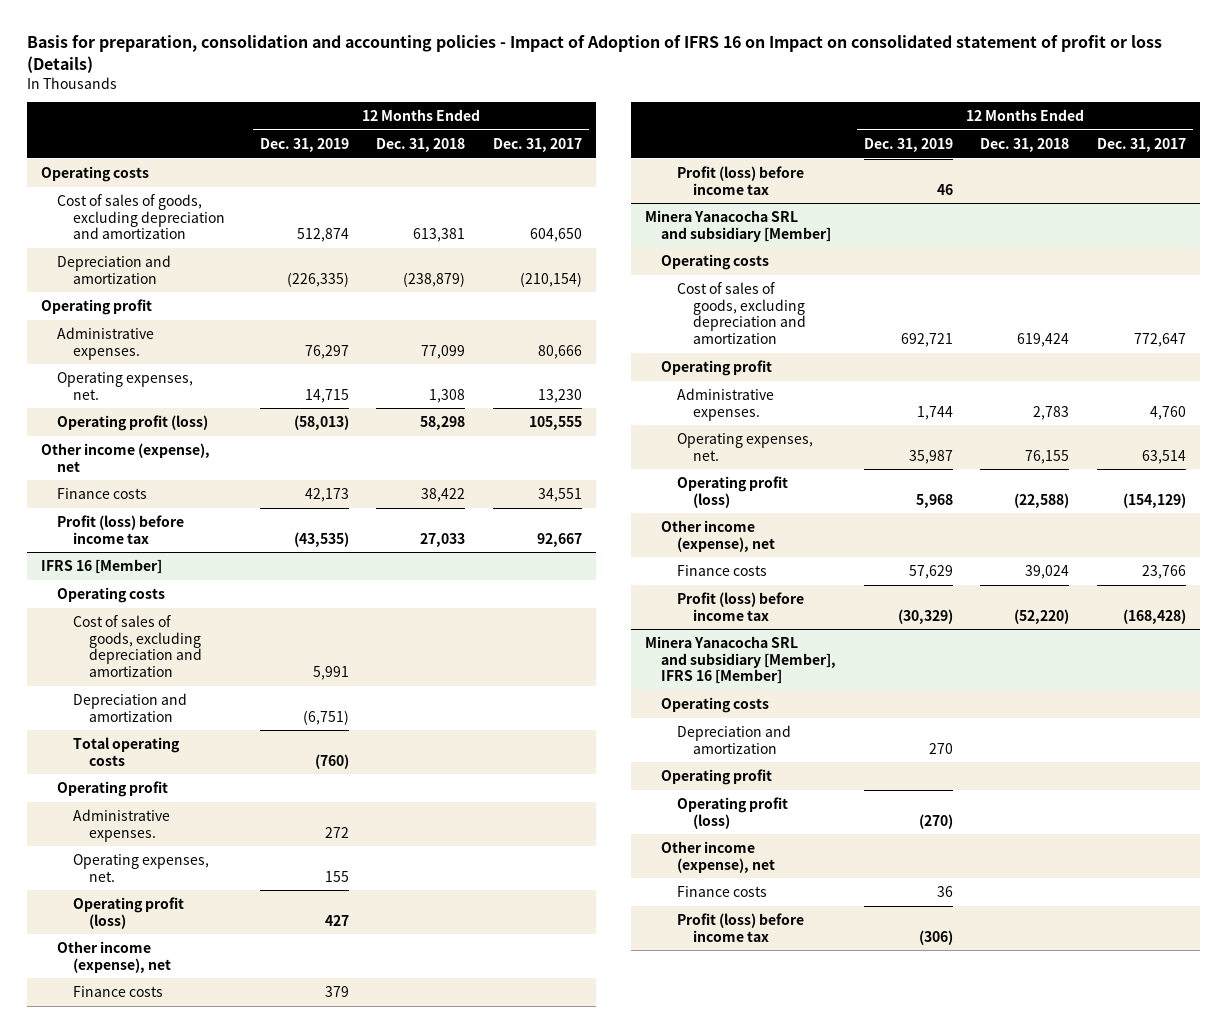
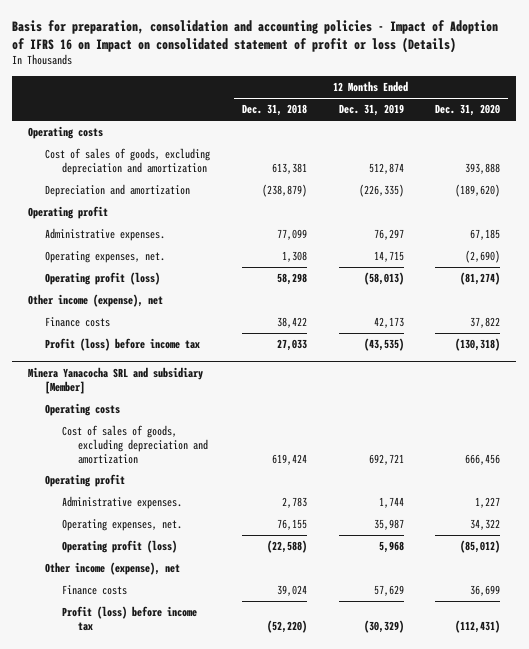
- | 12 Months Ended Dec. 31, 2019 | 12 Months Ended Dec. 31, 2018 | 12 Months Ended Dec. 31, 2017
+ | 12 Months Ended Dec. 31, 2018 | 12 Months Ended Dec. 31, 2019 | 12 Months Ended Dec. 31, 2020
- IFRS 16 [Member]
- Operating costs
- Cost of sales of goods, excluding depreciation and amortization | 5,991 | |
- Depreciation and amortization | (6,751) | |
- Total operating costs | (760) | |
- Operating profit
- Administrative expenses. | 272 | |
- Operating expenses, net. | 155 | |
- Operating profit (loss) | 427 | |
- Other income (expense), net
- Finance costs | 379 | |
- Profit (loss) before income tax | 46 | |
- Minera Yanacocha SRL and subsidiary [Member], IFRS 16 [Member]
- Operating costs
- Depreciation and amortization | 270 | |
- Operating profit
- Operating profit (loss) | (270) | |
- Other income (expense), net
- Finance costs | 36 | |
- Profit (loss) before income tax | (306) | |

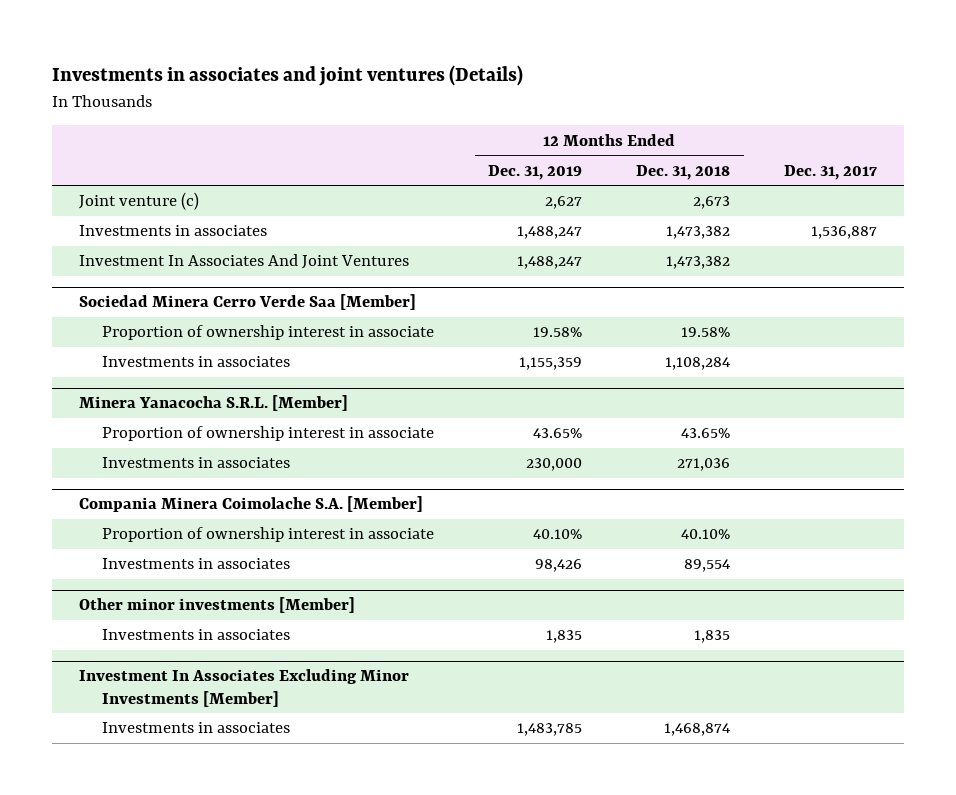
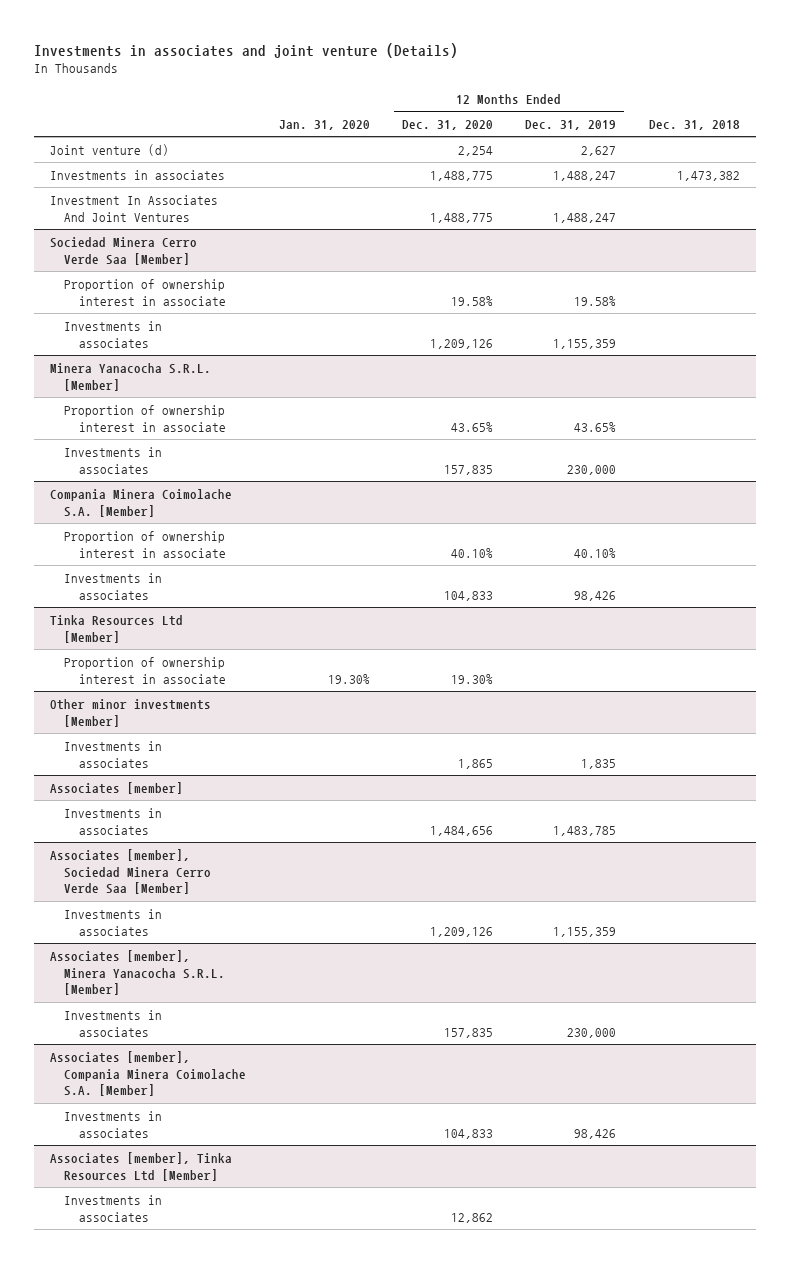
- Investments in associates and joint ventures (Details)
+ Investments in associates and joint venture (Details)
- | 12 Months Ended Dec. 31, 2019 | 12 Months Ended Dec. 31, 2018 | Dec. 31, 2017
+ | Jan. 31, 2020 | 12 Months Ended Dec. 31, 2020 | 12 Months Ended Dec. 31, 2019 | Dec. 31, 2018
- Joint venture (c) | 2,627 | 2,673 |
+ Joint venture (d) | | 2,254 | 2,627 |
+ Tinka Resources Ltd [Member]
+ Proportion of ownership interest in associate | 19.30% | 19.30% | |
- Investment In Associates Excluding Minor Investments [Member]
+ Associates [member]
+ Associates [member], Sociedad Minera Cerro Verde Saa [Member]
+ Investments in associates | | 1,209,126 | 1,155,359 |
+ Associates [member], Minera Yanacocha S.R.L. [Member]
+ Investments in associates | | 157,835 | 230,000 |
+ Associates [member], Compania Minera Coimolache S.A. [Member]
+ Investments in associates | | 104,833 | 98,426 |
+ Associates [member], Tinka Resources Ltd [Member]
+ Investments in associates | | 12,862 | |

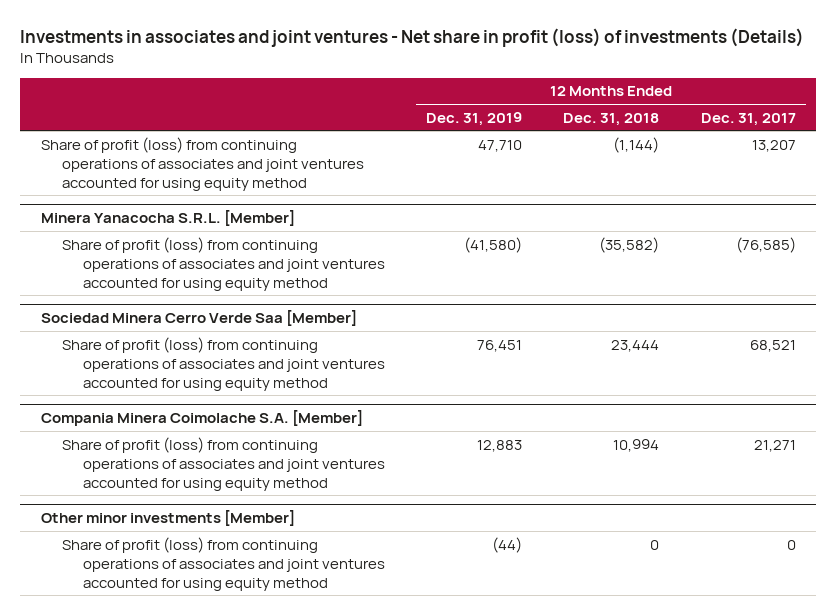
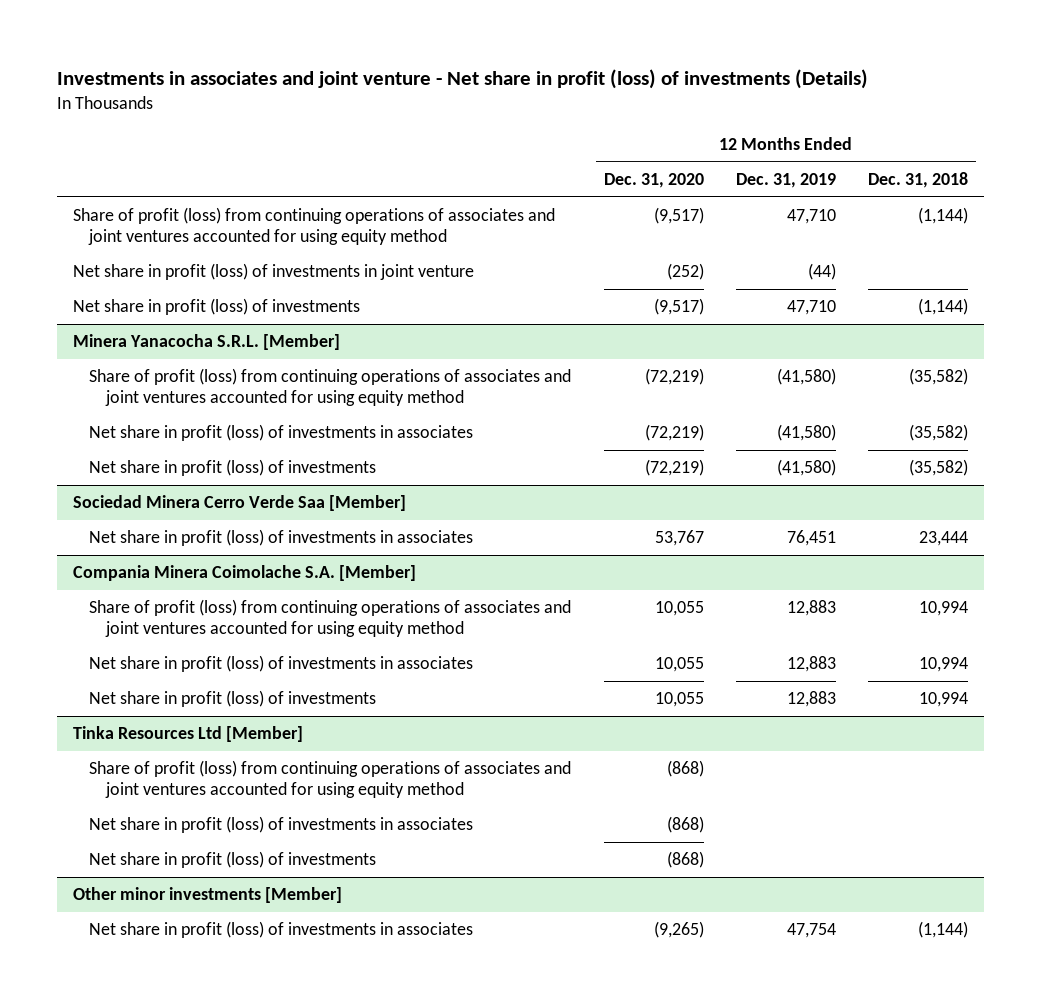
- Investments in associates and joint ventures - Net share in profit (loss) of investments (Details)
+ Investments in associates and joint venture - Net share in profit (loss) of investments (Details)
- | 12 Months Ended Dec. 31, 2019 | 12 Months Ended Dec. 31, 2018 | 12 Months Ended Dec. 31, 2017
+ | 12 Months Ended Dec. 31, 2020 | 12 Months Ended Dec. 31, 2019 | 12 Months Ended Dec. 31, 2018
+ Net share in profit (loss) of investments in joint venture | (252) | (44) |
+ Net share in profit (loss) of investments | (9,517) | 47,710 | (1,144)
@ Minera Yanacocha S.R.L. [Member]
+ Net share in profit (loss) of investments in associates | (72,219) | (41,580) | (35,582)
+ Net share in profit (loss) of investments | (72,219) | (41,580) | (35,582)
@ Sociedad Minera Cerro Verde Saa [Member]
- Share of profit (loss) from continuing operations of associates and joint ventures accounted for using equity method | 76,451 | 23,444 | 68,521
+ Net share in profit (loss) of investments in associates | 53,767 | 76,451 | 23,444
@ Compania Minera Coimolache S.A. [Member]
+ Net share in profit (loss) of investments in associates | 10,055 | 12,883 | 10,994
+ Net share in profit (loss) of investments | 10,055 | 12,883 | 10,994
+ Tinka Resources Ltd [Member]
+ Share of profit (loss) from continuing operations of associates and joint ventures accounted for using equity method | (868) | |
+ Net share in profit (loss) of investments in associates | (868) | |
+ Net share in profit (loss) of investments | (868) | |
@ Other minor investments [Member]
- Share of profit (loss) from continuing operations of associates and joint ventures accounted for using equity method | (44) | 0 | 0
+ Net share in profit (loss) of investments in associates | (9,265) | 47,754 | (1,144)

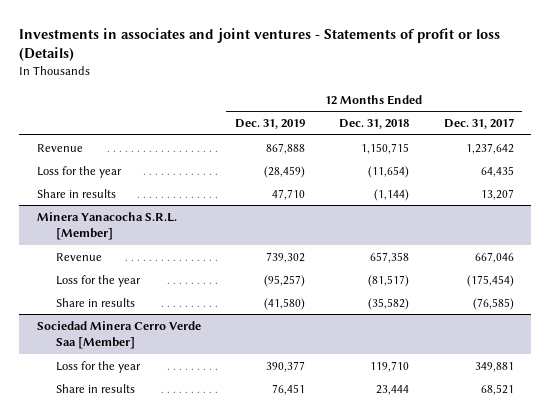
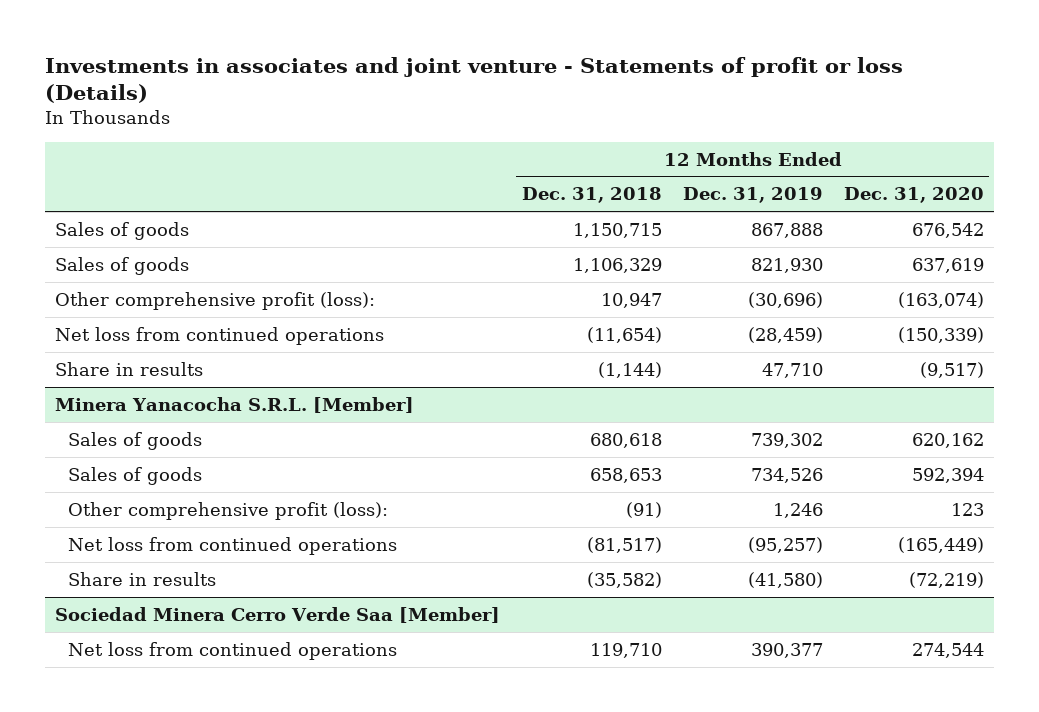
- Investments in associates and joint ventures - Statements of profit or loss (Details)
+ Investments in associates and joint venture - Statements of profit or loss (Details)
- | 12 Months Ended Dec. 31, 2019 | 12 Months Ended Dec. 31, 2018 | 12 Months Ended Dec. 31, 2017
+ | 12 Months Ended Dec. 31, 2018 | 12 Months Ended Dec. 31, 2019 | 12 Months Ended Dec. 31, 2020
- Revenue | 867,888 | 1,150,715 | 1,237,642
- Loss for the year | (28,459) | (11,654) | 64,435
+ Sales of goods | 1,150,715 | 867,888 | 676,542
+ Sales of goods | 1,106,329 | 821,930 | 637,619
+ Other comprehensive profit (loss): | 10,947 | (30,696) | (163,074)
+ Net loss from continued operations | (11,654) | (28,459) | (150,339)
@ Minera Yanacocha S.R.L. [Member]
- Revenue | 739,302 | 657,358 | 667,046
- Loss for the year | (95,257) | (81,517) | (175,454)
+ Sales of goods | 680,618 | 739,302 | 620,162
+ Sales of goods | 658,653 | 734,526 | 592,394
+ Other comprehensive profit (loss): | (91) | 1,246 | 123
+ Net loss from continued operations | (81,517) | (95,257) | (165,449)
@ Sociedad Minera Cerro Verde Saa [Member]
- Loss for the year | 390,377 | 119,710 | 349,881
- Share in results | 76,451 | 23,444 | 68,521
+ Net loss from continued operations | 119,710 | 390,377 | 274,544

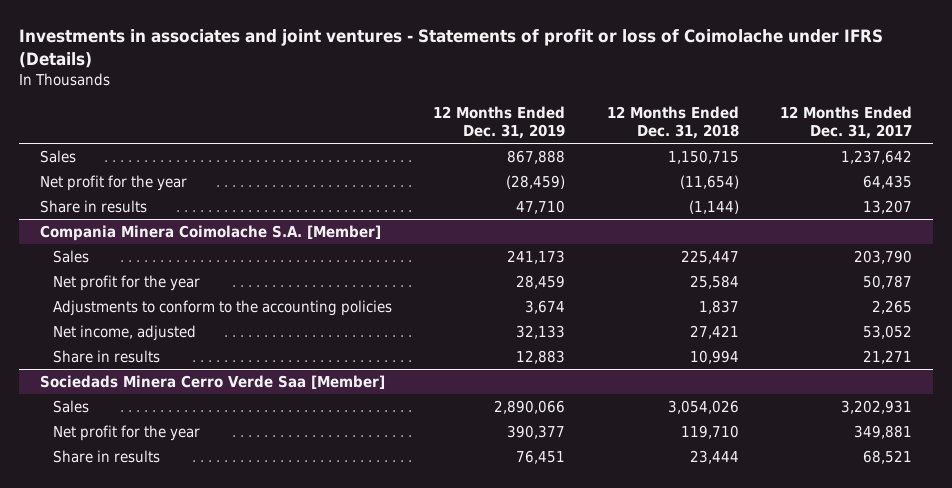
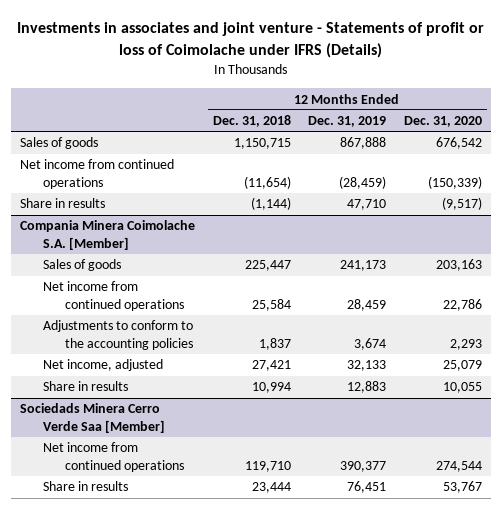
- Investments in associates and joint ventures - Statements of profit or loss of Coimolache under IFRS (Details)
+ Investments in associates and joint venture - Statements of profit or loss of Coimolache under IFRS (Details)
- | 12 Months Ended Dec. 31, 2019 | 12 Months Ended Dec. 31, 2018 | 12 Months Ended Dec. 31, 2017
+ | 12 Months Ended Dec. 31, 2018 | 12 Months Ended Dec. 31, 2019 | 12 Months Ended Dec. 31, 2020
- Sales | 867,888 | 1,150,715 | 1,237,642
- Net profit for the year | (28,459) | (11,654) | 64,435
+ Sales of goods | 1,150,715 | 867,888 | 676,542
+ Net income from continued operations | (11,654) | (28,459) | (150,339)
@ Compania Minera Coimolache S.A. [Member]
- Sales | 241,173 | 225,447 | 203,790
- Net profit for the year | 28,459 | 25,584 | 50,787
+ Sales of goods | 225,447 | 241,173 | 203,163
+ Net income from continued operations | 25,584 | 28,459 | 22,786
@ Sociedads Minera Cerro Verde Saa [Member]
- Sales | 2,890,066 | 3,054,026 | 3,202,931
- Net profit for the year | 390,377 | 119,710 | 349,881
+ Net income from continued operations | 119,710 | 390,377 | 274,544

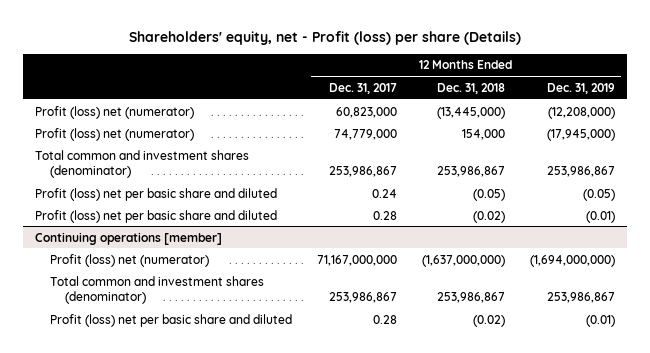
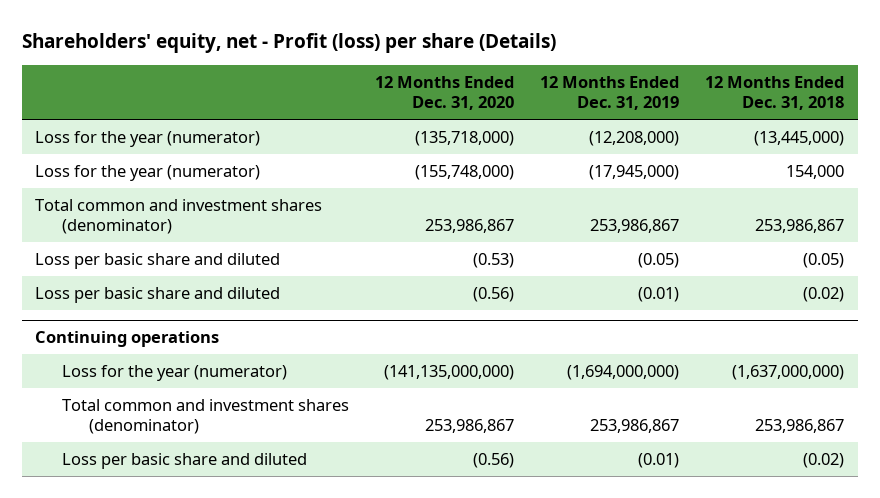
- | 12 Months Ended Dec. 31, 2017 | 12 Months Ended Dec. 31, 2018 | 12 Months Ended Dec. 31, 2019
+ | 12 Months Ended Dec. 31, 2020 | 12 Months Ended Dec. 31, 2019 | 12 Months Ended Dec. 31, 2018
- Profit (loss) net (numerator) | 60,823,000 | (13,445,000) | (12,208,000)
- Profit (loss) net (numerator) | 74,779,000 | 154,000 | (17,945,000)
+ Loss for the year (numerator) | (135,718,000) | (12,208,000) | (13,445,000)
+ Loss for the year (numerator) | (155,748,000) | (17,945,000) | 154,000
- Profit (loss) net per basic share and diluted | 0.24 | (0.05) | (0.05)
- Profit (loss) net per basic share and diluted | 0.28 | (0.02) | (0.01)
- Continuing operations [member]
- Profit (loss) net (numerator) | 71,167,000,000 | (1,637,000,000) | (1,694,000,000)
+ Loss per basic share and diluted | (0.53) | (0.05) | (0.05)
+ Loss per basic share and diluted | (0.56) | (0.01) | (0.02)
+ Continuing operations
+ Loss for the year (numerator) | (141,135,000,000) | (1,694,000,000) | (1,637,000,000)
- Profit (loss) net per basic share and diluted | 0.28 | (0.02) | (0.01)
+ Loss per basic share and diluted | (0.56) | (0.01) | (0.02)

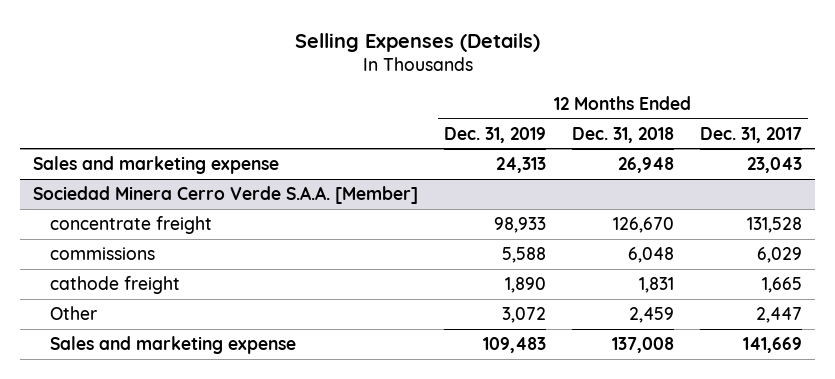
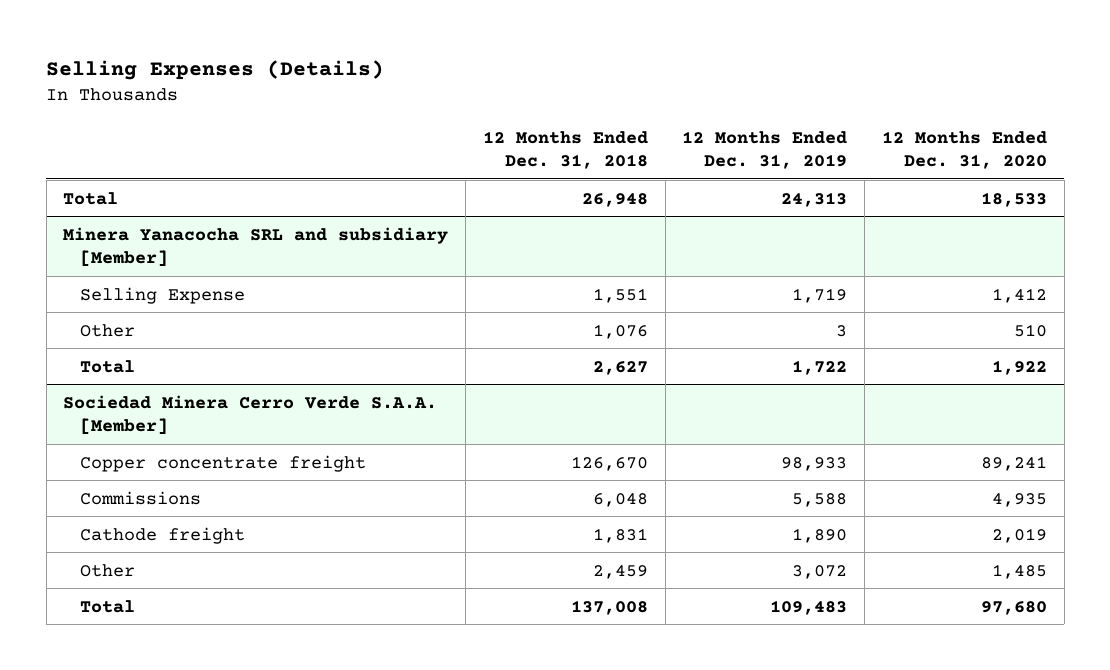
- | 12 Months Ended Dec. 31, 2019 | 12 Months Ended Dec. 31, 2018 | 12 Months Ended Dec. 31, 2017
+ | 12 Months Ended Dec. 31, 2018 | 12 Months Ended Dec. 31, 2019 | 12 Months Ended Dec. 31, 2020
- Sales and marketing expense | 24,313 | 26,948 | 23,043
+ Total | 26,948 | 24,313 | 18,533
+ Minera Yanacocha SRL and subsidiary [Member]
+ Selling Expense | 1,551 | 1,719 | 1,412
+ Other | 1,076 | 3 | 510
+ Total | 2,627 | 1,722 | 1,922
@ Sociedad Minera Cerro Verde S.A.A. [Member]
- concentrate freight | 98,933 | 126,670 | 131,528
- commissions | 5,588 | 6,048 | 6,029
- cathode freight | 1,890 | 1,831 | 1,665
+ Copper concentrate freight | 126,670 | 98,933 | 89,241
+ Commissions | 6,048 | 5,588 | 4,935
+ Cathode freight | 1,831 | 1,890 | 2,019
- Sales and marketing expense | 109,483 | 137,008 | 141,669
+ Total | 137,008 | 109,483 | 97,680

